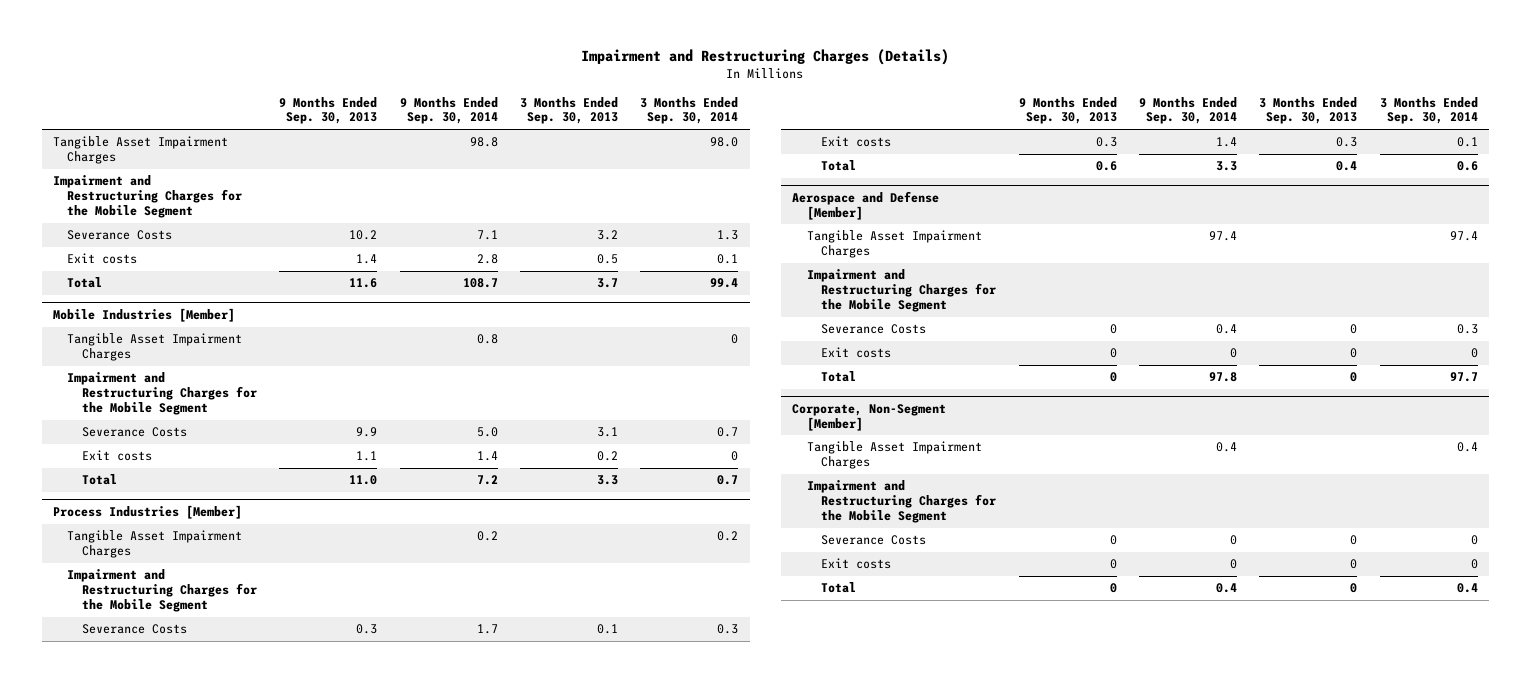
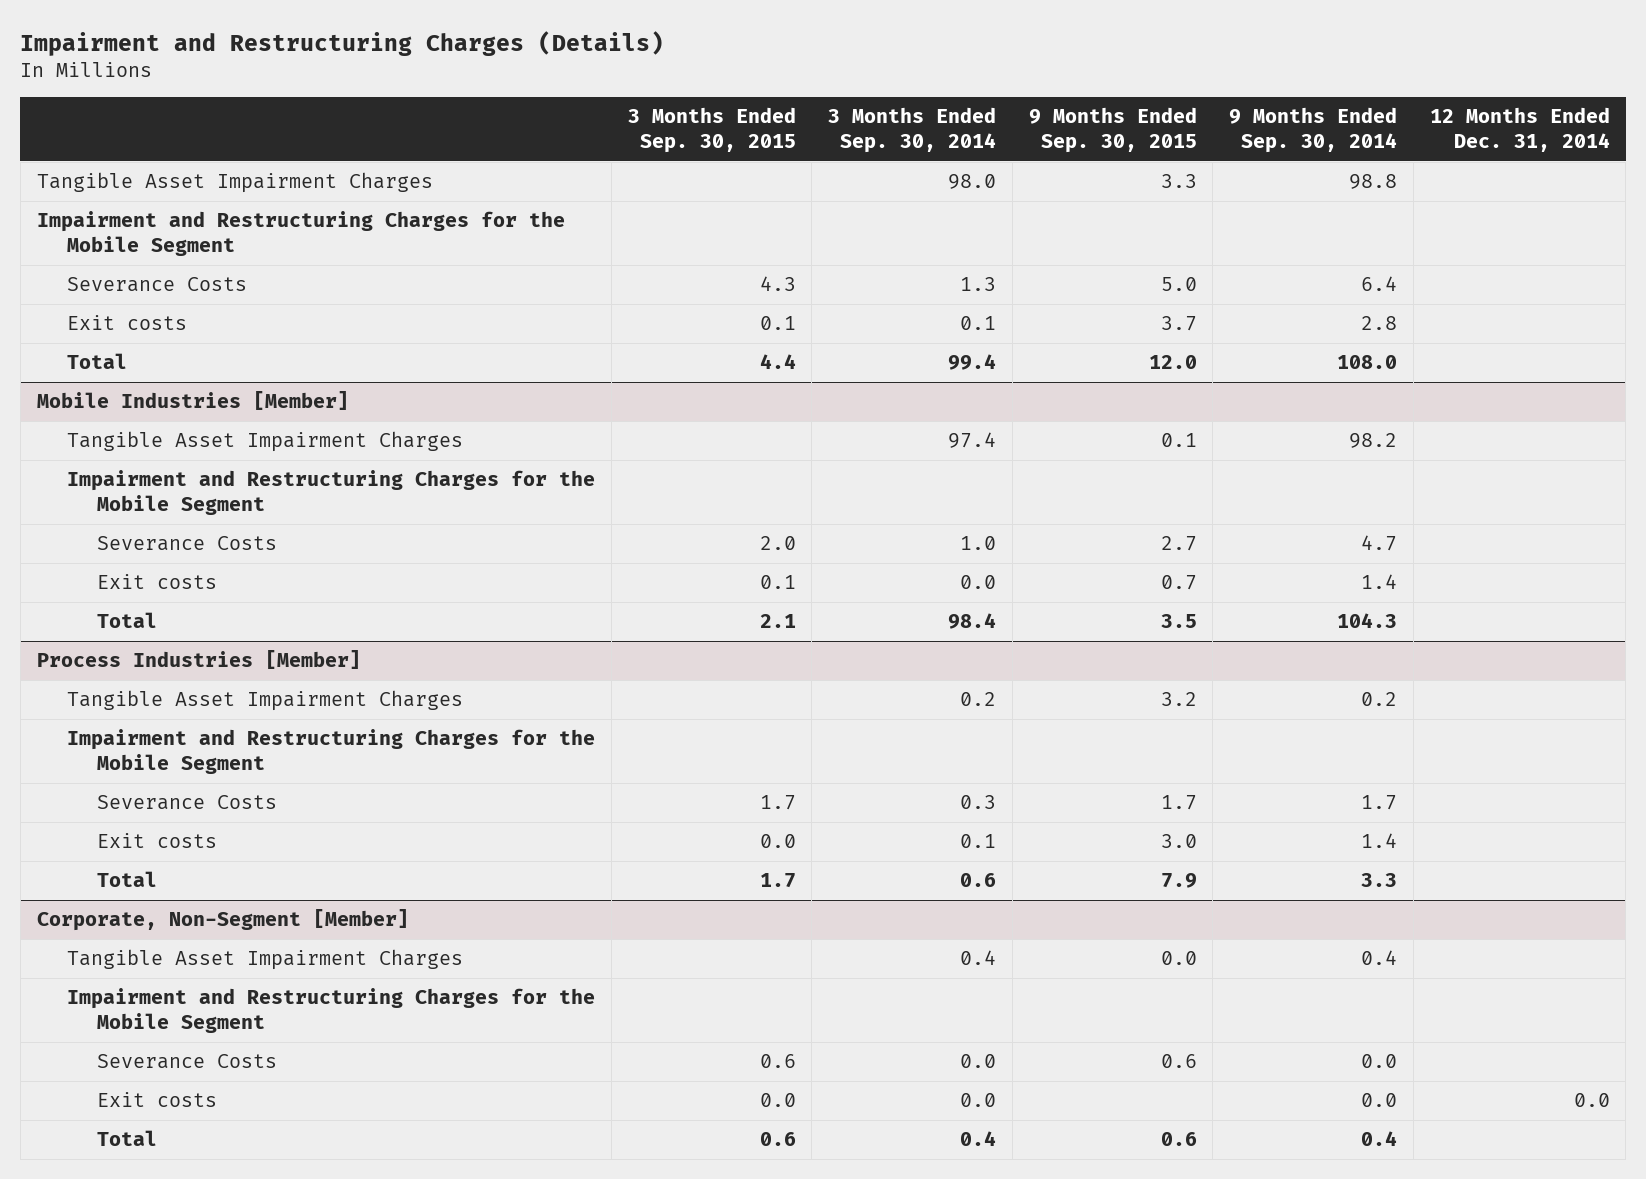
- | 9 Months Ended Sep. 30, 2013 | 9 Months Ended Sep. 30, 2014 | 3 Months Ended Sep. 30, 2013 | 3 Months Ended Sep. 30, 2014
+ | 3 Months Ended Sep. 30, 2015 | 3 Months Ended Sep. 30, 2014 | 9 Months Ended Sep. 30, 2015 | 9 Months Ended Sep. 30, 2014 | 12 Months Ended Dec. 31, 2014
- Severance Costs | 10.2 | 7.1 | 3.2 | 1.3
+ Severance Costs | 4.3 | 1.3 | 5.0 | 6.4 |
- Total | 11.6 | 108.7 | 3.7 | 99.4
+ Total | 4.4 | 99.4 | 12.0 | 108.0 |
@ Mobile Industries [Member]
- Tangible Asset Impairment Charges | | 0.8 | | 0
+ Tangible Asset Impairment Charges | | 97.4 | 0.1 | 98.2 |
- Severance Costs | 9.9 | 5.0 | 3.1 | 0.7
- Exit costs | 1.1 | 1.4 | 0.2 | 0
- Total | 11.0 | 7.2 | 3.3 | 0.7
+ Severance Costs | 2.0 | 1.0 | 2.7 | 4.7 |
+ Exit costs | 0.1 | 0.0 | 0.7 | 1.4 |
+ Total | 2.1 | 98.4 | 3.5 | 104.3 |
- Aerospace and Defense [Member]
- Tangible Asset Impairment Charges | | 97.4 | | 97.4
- Impairment and Restructuring Charges for the Mobile Segment
- Severance Costs | 0 | 0.4 | 0 | 0.3
- Exit costs | 0 | 0 | 0 | 0
- Total | 0 | 97.8 | 0 | 97.7
@ Corporate, Non-Segment [Member]
- Severance Costs | 0 | 0 | 0 | 0
- Exit costs | 0 | 0 | 0 | 0
+ Severance Costs | 0.6 | 0.0 | 0.6 | 0.0 |
+ Exit costs | 0.0 | 0.0 | | 0.0 | 0.0

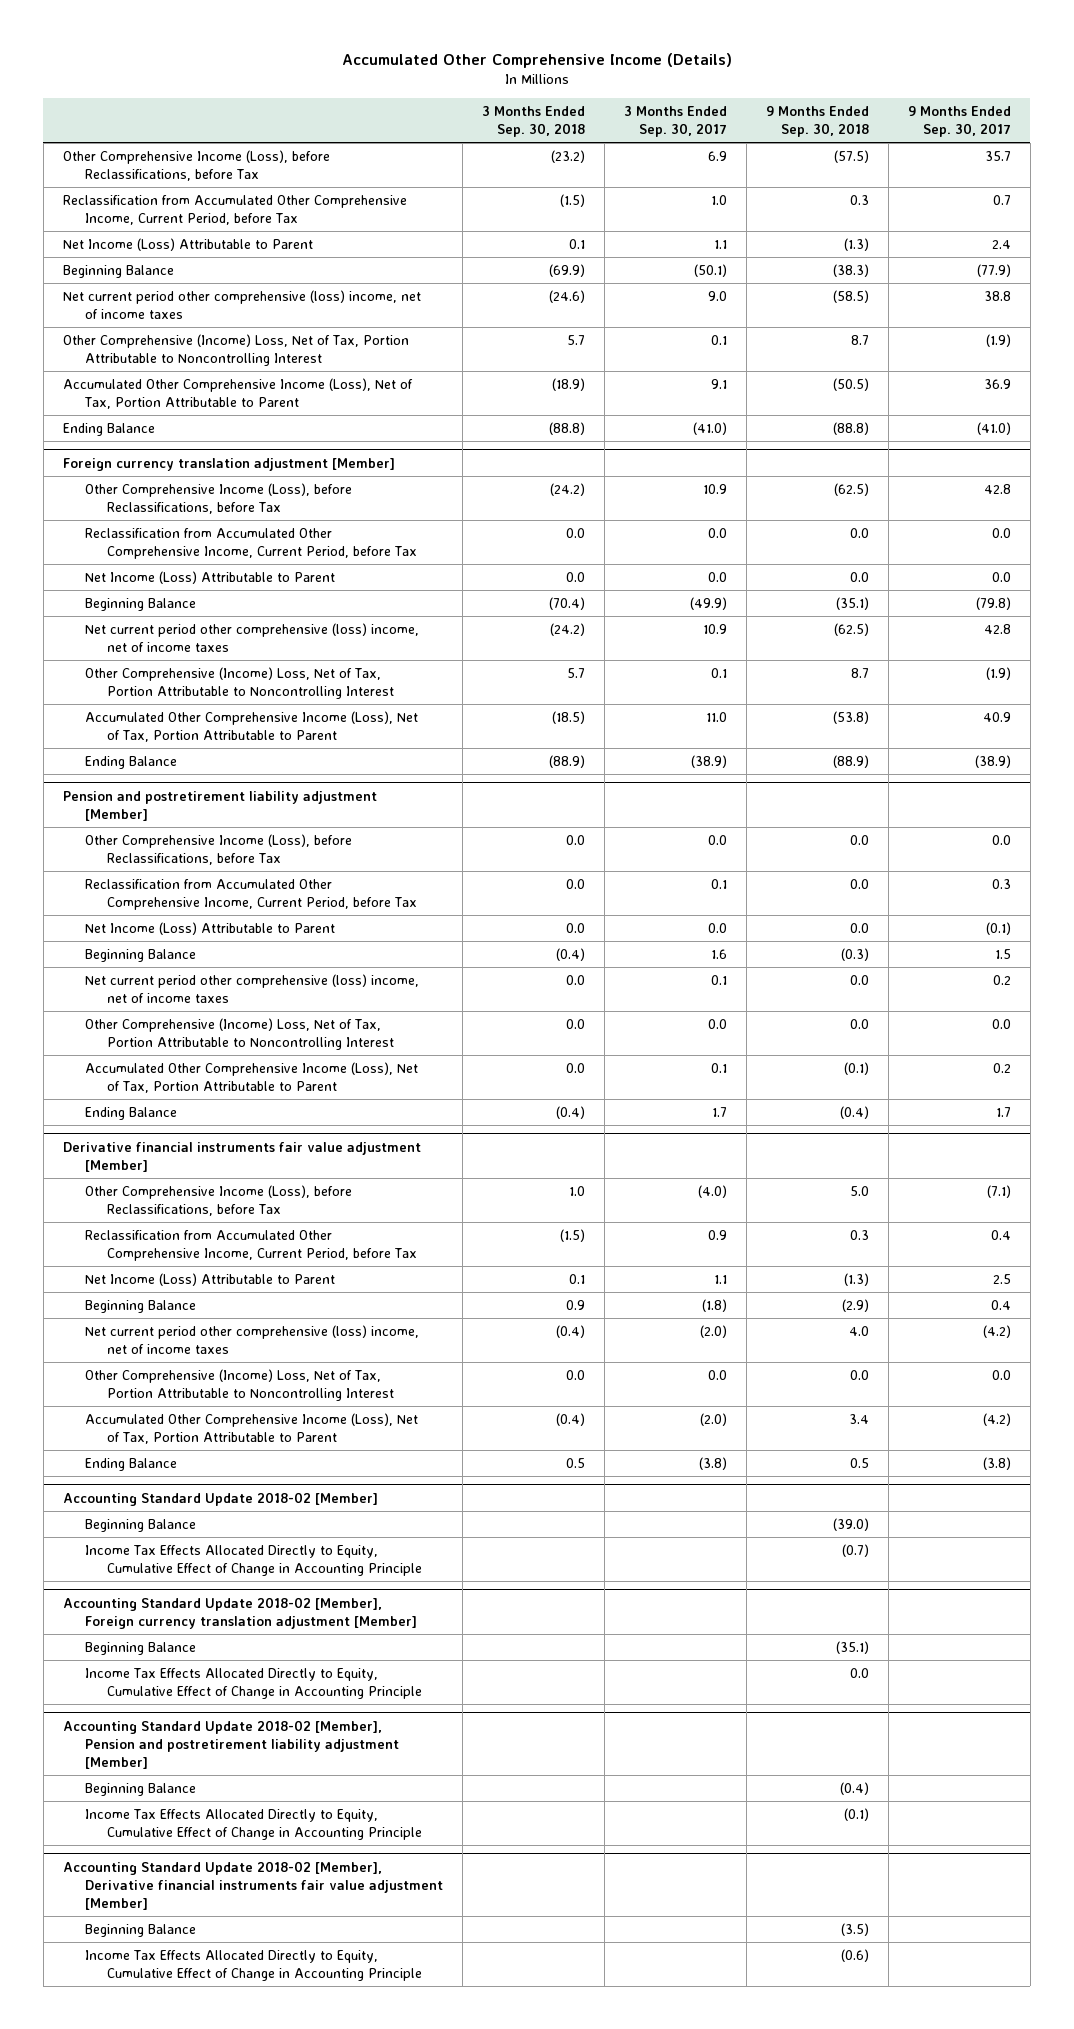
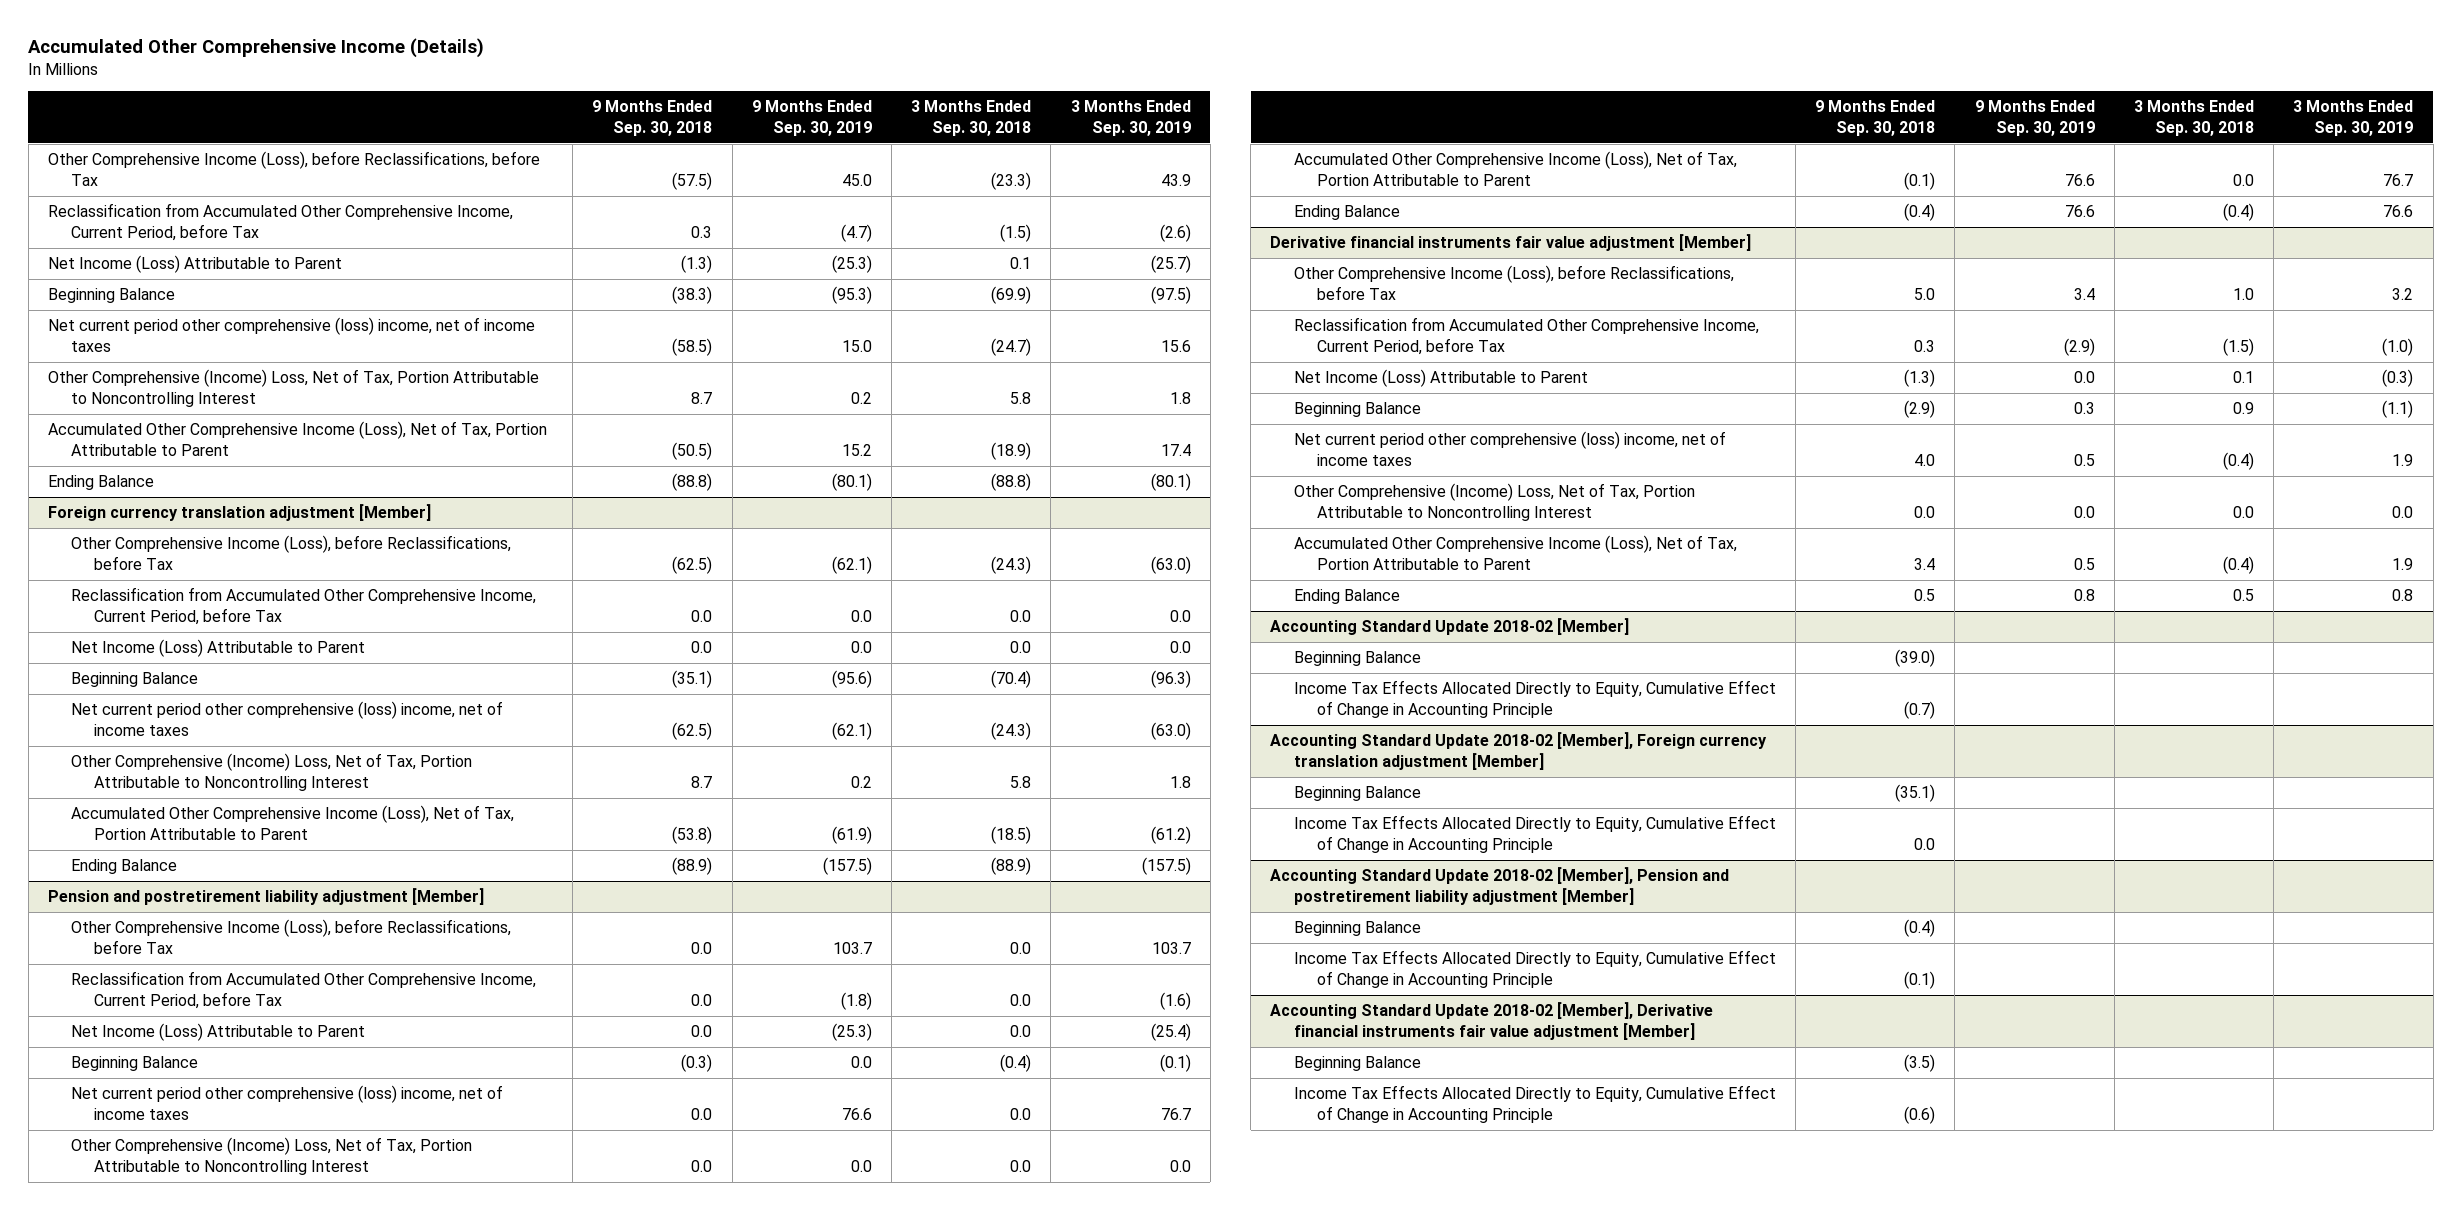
- | 3 Months Ended Sep. 30, 2018 | 3 Months Ended Sep. 30, 2017 | 9 Months Ended Sep. 30, 2018 | 9 Months Ended Sep. 30, 2017
+ | 9 Months Ended Sep. 30, 2018 | 9 Months Ended Sep. 30, 2019 | 3 Months Ended Sep. 30, 2018 | 3 Months Ended Sep. 30, 2019
- Other Comprehensive Income (Loss), before Reclassifications, before Tax | (23.2) | 6.9 | (57.5) | 35.7
+ Other Comprehensive Income (Loss), before Reclassifications, before Tax | (57.5) | 45.0 | (23.3) | 43.9
- Net current period other comprehensive (loss) income, net of income taxes | (24.6) | 9.0 | (58.5) | 38.8
- Other Comprehensive (Income) Loss, Net of Tax, Portion Attributable to Noncontrolling Interest | 5.7 | 0.1 | 8.7 | (1.9)
+ Net current period other comprehensive (loss) income, net of income taxes | (58.5) | 15.0 | (24.7) | 15.6
+ Other Comprehensive (Income) Loss, Net of Tax, Portion Attributable to Noncontrolling Interest | 8.7 | 0.2 | 5.8 | 1.8
@ Foreign currency translation adjustment [Member]
- Other Comprehensive Income (Loss), before Reclassifications, before Tax | (24.2) | 10.9 | (62.5) | 42.8
+ Other Comprehensive Income (Loss), before Reclassifications, before Tax | (62.5) | (62.1) | (24.3) | (63.0)
- Net current period other comprehensive (loss) income, net of income taxes | (24.2) | 10.9 | (62.5) | 42.8
- Other Comprehensive (Income) Loss, Net of Tax, Portion Attributable to Noncontrolling Interest | 5.7 | 0.1 | 8.7 | (1.9)
+ Net current period other comprehensive (loss) income, net of income taxes | (62.5) | (62.1) | (24.3) | (63.0)
+ Other Comprehensive (Income) Loss, Net of Tax, Portion Attributable to Noncontrolling Interest | 8.7 | 0.2 | 5.8 | 1.8

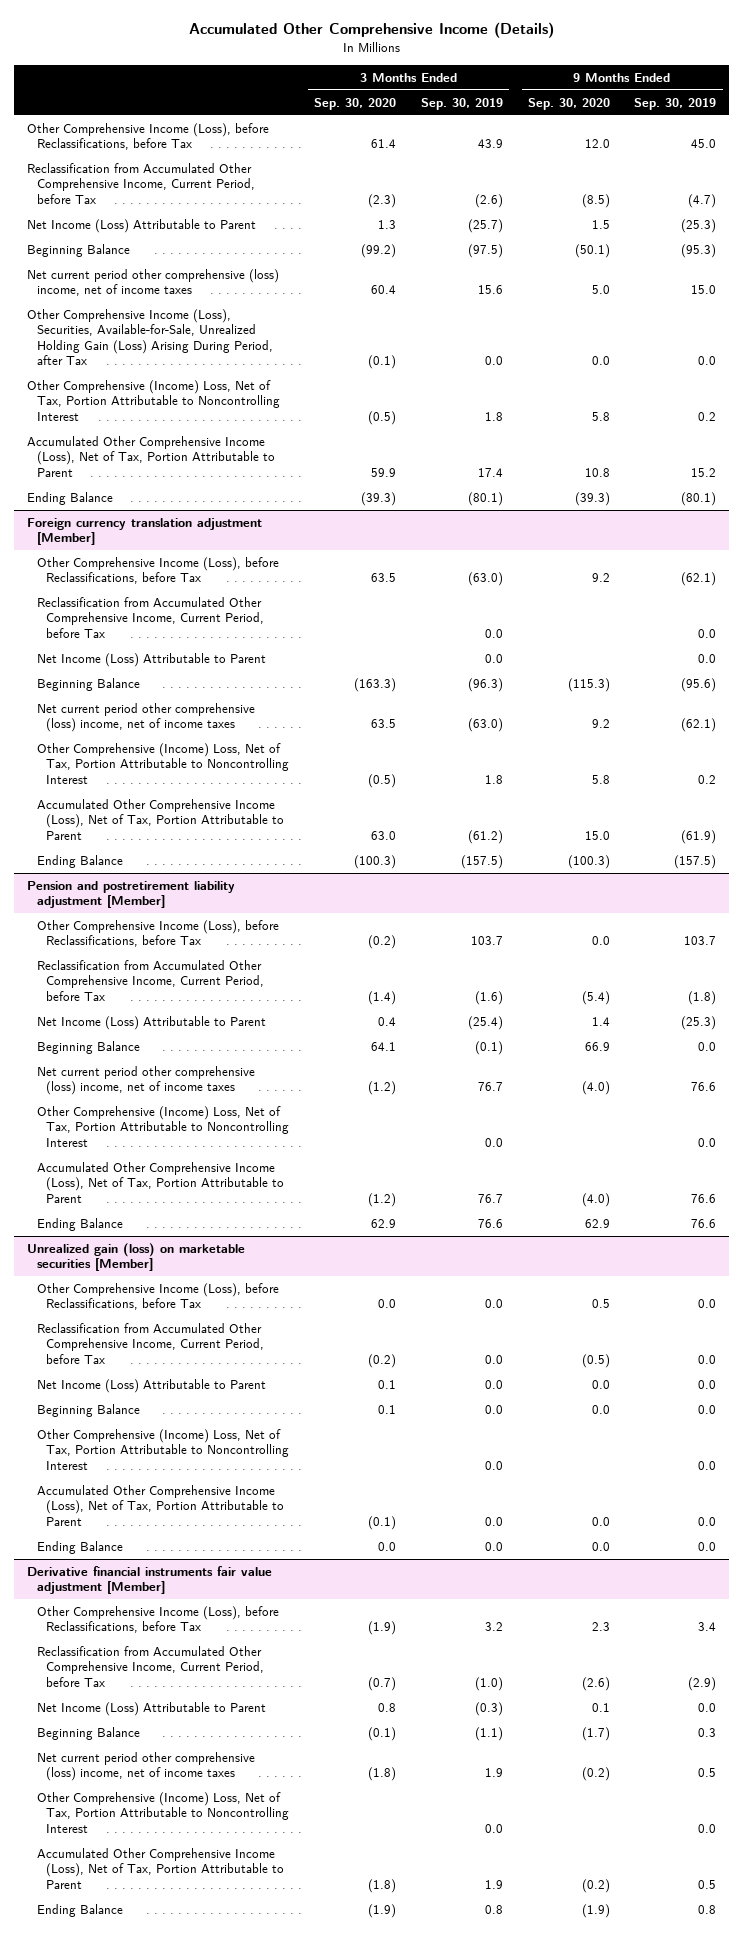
- | 9 Months Ended Sep. 30, 2018 | 9 Months Ended Sep. 30, 2019 | 3 Months Ended Sep. 30, 2018 | 3 Months Ended Sep. 30, 2019
+ | 3 Months Ended Sep. 30, 2020 | 3 Months Ended Sep. 30, 2019 | 9 Months Ended Sep. 30, 2020 | 9 Months Ended Sep. 30, 2019
+ Other Comprehensive Income (Loss), Securities, Available-for-Sale, Unrealized Holding Gain (Loss) Arising During Period, after Tax | (0.1) | 0.0 | 0.0 | 0.0
+ Unrealized gain (loss) on marketable securities [Member]
+ Other Comprehensive Income (Loss), before Reclassifications, before Tax | 0.0 | 0.0 | 0.5 | 0.0
+ Reclassification from Accumulated Other Comprehensive Income, Current Period, before Tax | (0.2) | 0.0 | (0.5) | 0.0
+ Net Income (Loss) Attributable to Parent | 0.1 | 0.0 | 0.0 | 0.0
+ Beginning Balance | 0.1 | 0.0 | 0.0 | 0.0
+ Other Comprehensive (Income) Loss, Net of Tax, Portion Attributable to Noncontrolling Interest | | 0.0 | | 0.0
+ Accumulated Other Comprehensive Income (Loss), Net of Tax, Portion Attributable to Parent | (0.1) | 0.0 | 0.0 | 0.0
+ Ending Balance | 0.0 | 0.0 | 0.0 | 0.0
- Accounting Standard Update 2018-02 [Member]
- Beginning Balance | (39.0) | | |
- Income Tax Effects Allocated Directly to Equity, Cumulative Effect of Change in Accounting Principle | (0.7) | | |
- Accounting Standard Update 2018-02 [Member], Foreign currency translation adjustment [Member]
- Beginning Balance | (35.1) | | |
- Income Tax Effects Allocated Directly to Equity, Cumulative Effect of Change in Accounting Principle | 0.0 | | |
- Accounting Standard Update 2018-02 [Member], Pension and postretirement liability adjustment [Member]
- Beginning Balance | (0.4) | | |
- Income Tax Effects Allocated Directly to Equity, Cumulative Effect of Change in Accounting Principle | (0.1) | | |
- Accounting Standard Update 2018-02 [Member], Derivative financial instruments fair value adjustment [Member]
- Beginning Balance | (3.5) | | |
- Income Tax Effects Allocated Directly to Equity, Cumulative Effect of Change in Accounting Principle | (0.6) | | |

